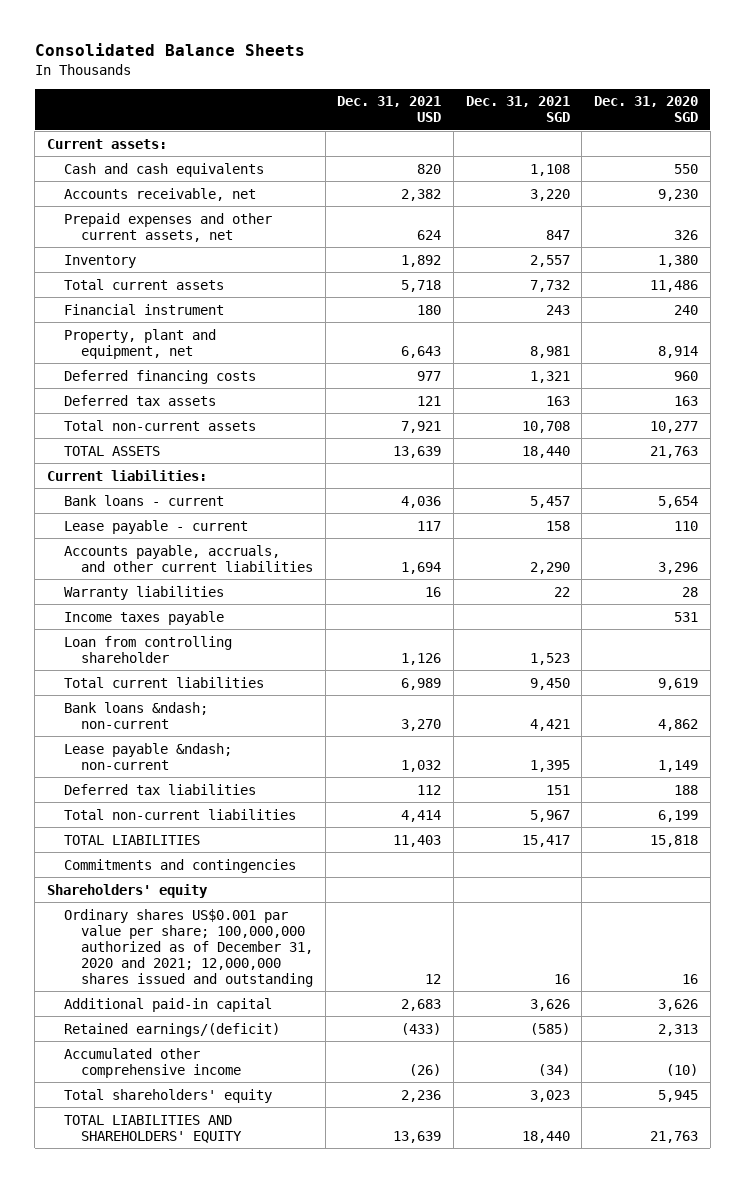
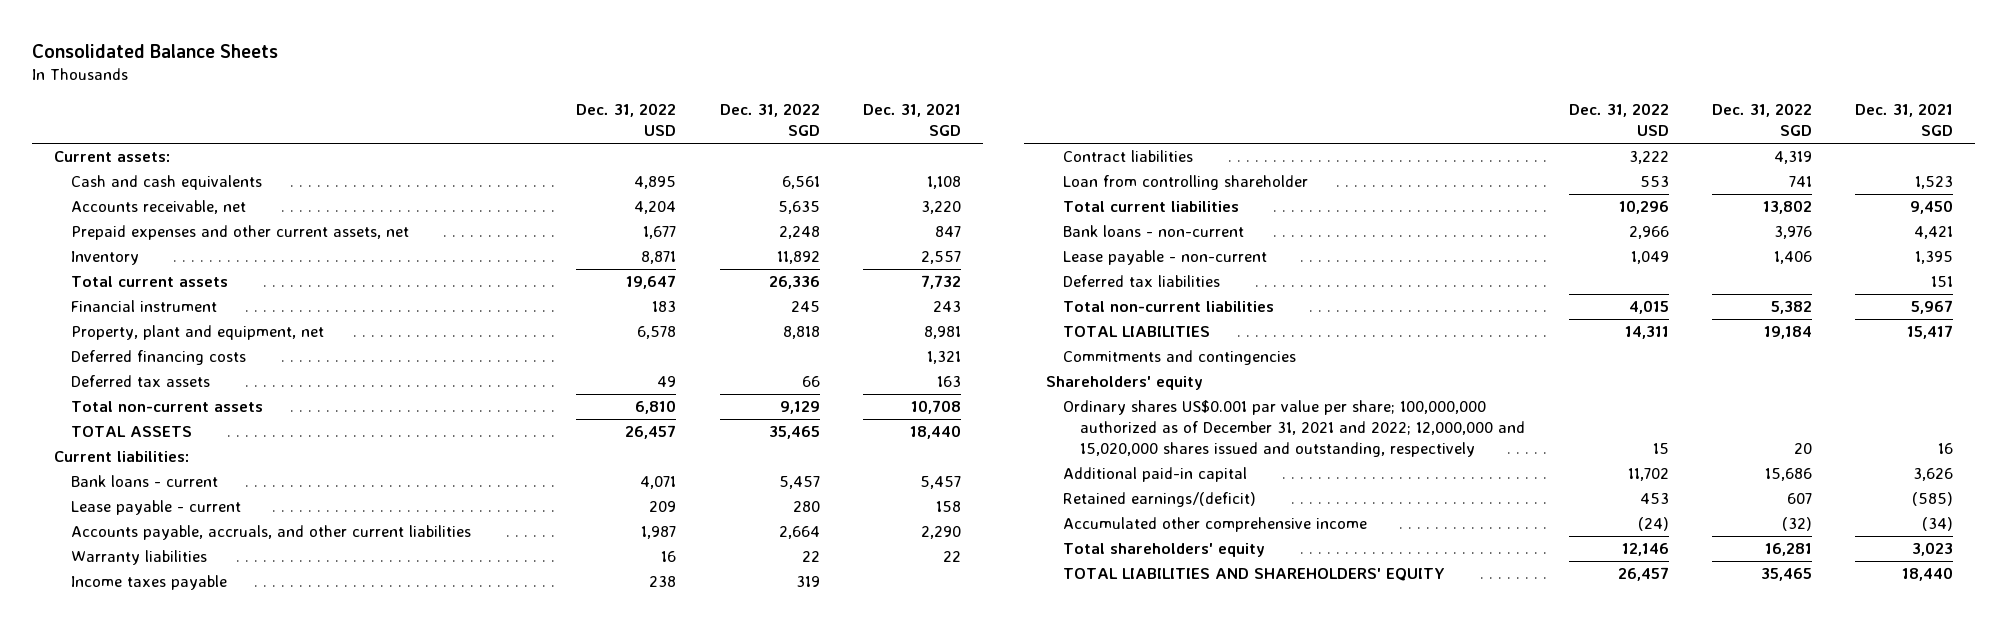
- | Dec. 31, 2021 USD | Dec. 31, 2021 SGD | Dec. 31, 2020 SGD
+ | Dec. 31, 2022 USD | Dec. 31, 2022 SGD | Dec. 31, 2021 SGD
+ Contract liabilities | 3,222 | 4,319 |
- Bank loans &ndash; non-current | 3,270 | 4,421 | 4,862
- Lease payable &ndash; non-current | 1,032 | 1,395 | 1,149
+ Bank loans - non-current | 2,966 | 3,976 | 4,421
+ Lease payable - non-current | 1,049 | 1,406 | 1,395
- Ordinary shares US$0.001 par value per share; 100,000,000 authorized as of December 31, 2020 and 2021; 12,000,000 shares issued and outstanding | 12 | 16 | 16
+ Ordinary shares US$0.001 par value per share; 100,000,000 authorized as of December 31, 2021 and 2022; 12,000,000 and 15,020,000 shares issued and outstanding, respectively | 15 | 20 | 16

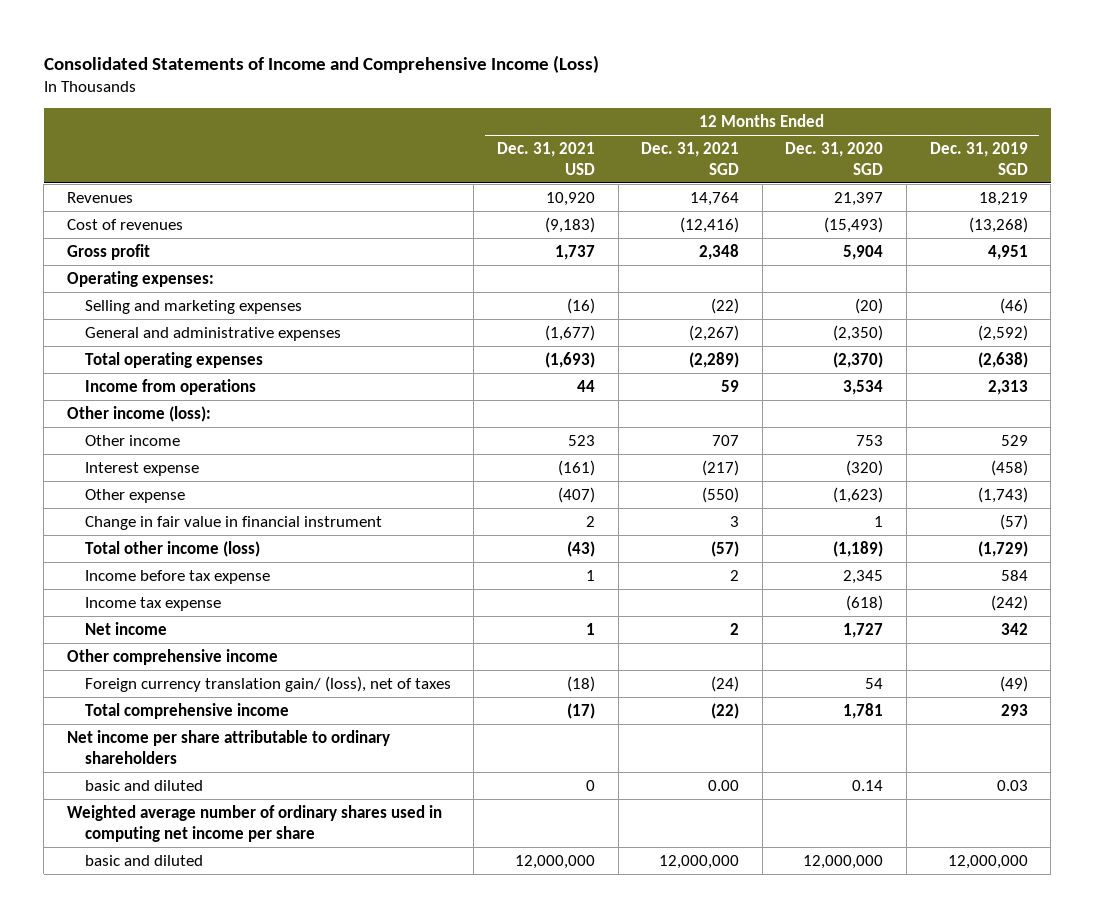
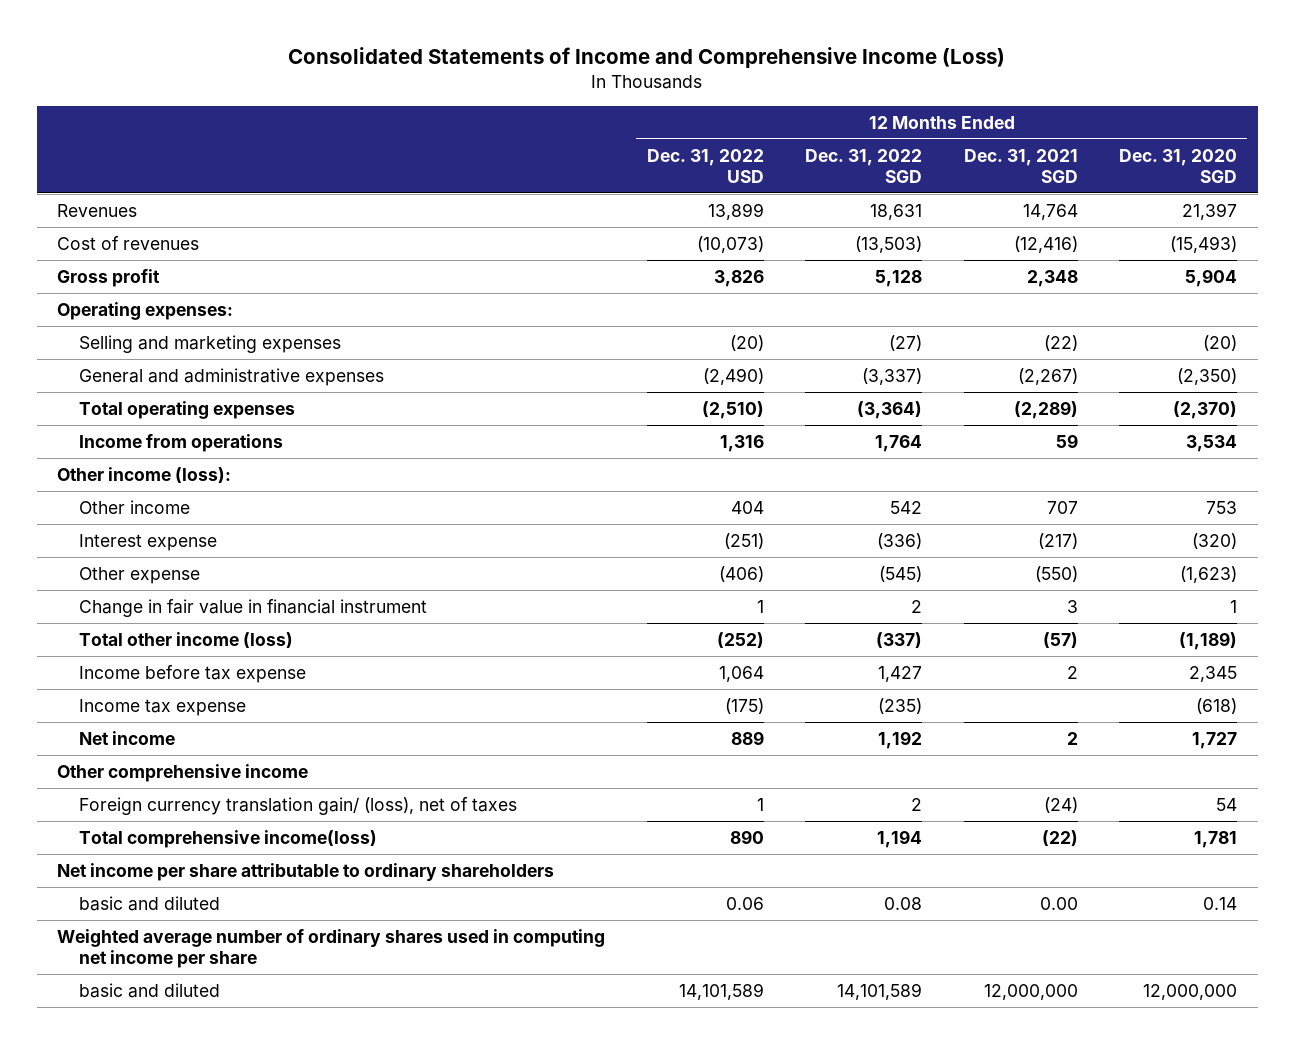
- | 12 Months Ended Dec. 31, 2021 USD | 12 Months Ended Dec. 31, 2021 SGD | 12 Months Ended Dec. 31, 2020 SGD | 12 Months Ended Dec. 31, 2019 SGD
+ | 12 Months Ended Dec. 31, 2022 USD | 12 Months Ended Dec. 31, 2022 SGD | 12 Months Ended Dec. 31, 2021 SGD | 12 Months Ended Dec. 31, 2020 SGD
- Total comprehensive income | (17) | (22) | 1,781 | 293
+ Total comprehensive income(loss) | 890 | 1,194 | (22) | 1,781

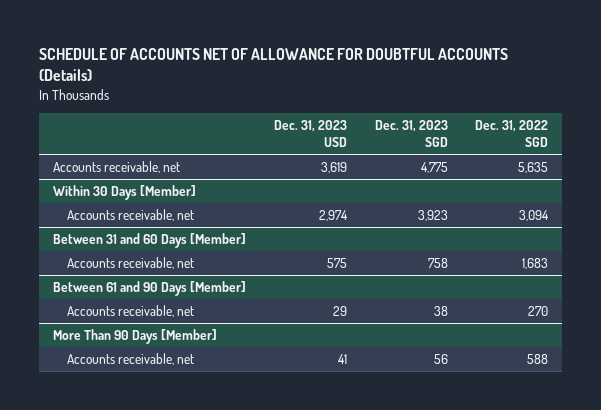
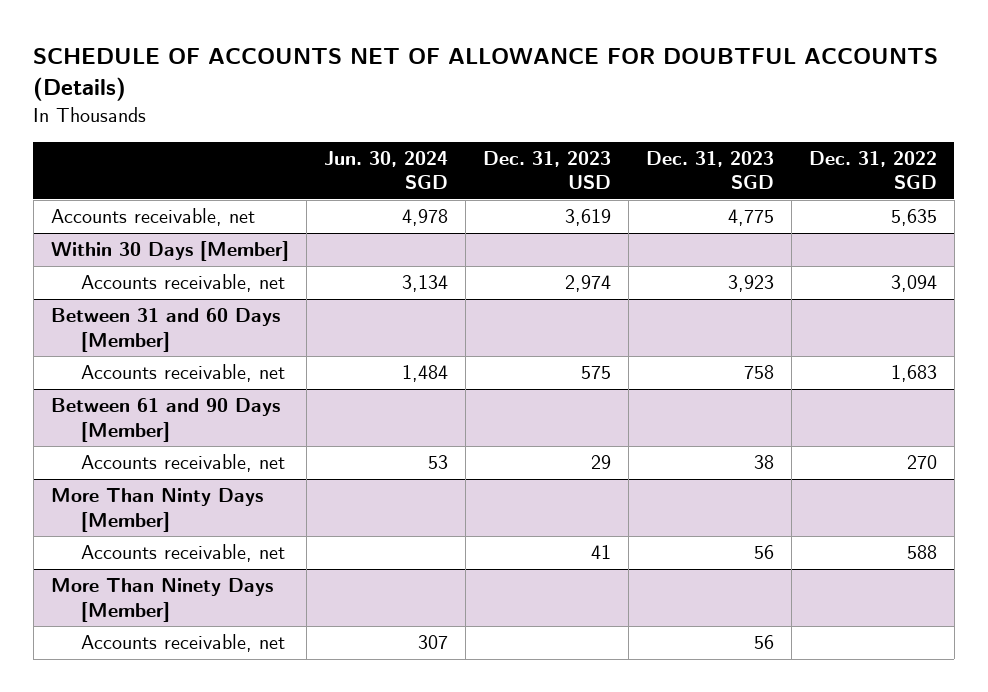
- | Dec. 31, 2023 USD | Dec. 31, 2023 SGD | Dec. 31, 2022 SGD
+ | Jun. 30, 2024 SGD | Dec. 31, 2023 USD | Dec. 31, 2023 SGD | Dec. 31, 2022 SGD
- More Than 90 Days [Member]
+ More Than Ninty Days [Member]
+ More Than Ninety Days [Member]
+ Accounts receivable, net | 307 | | 56 |

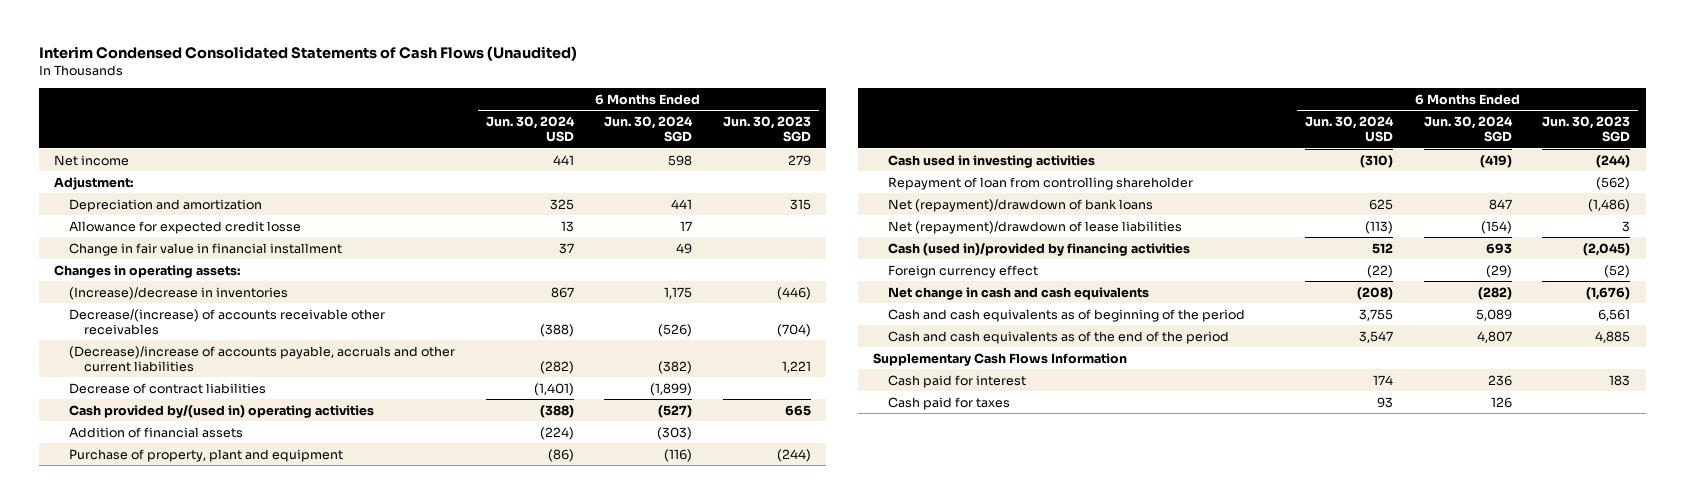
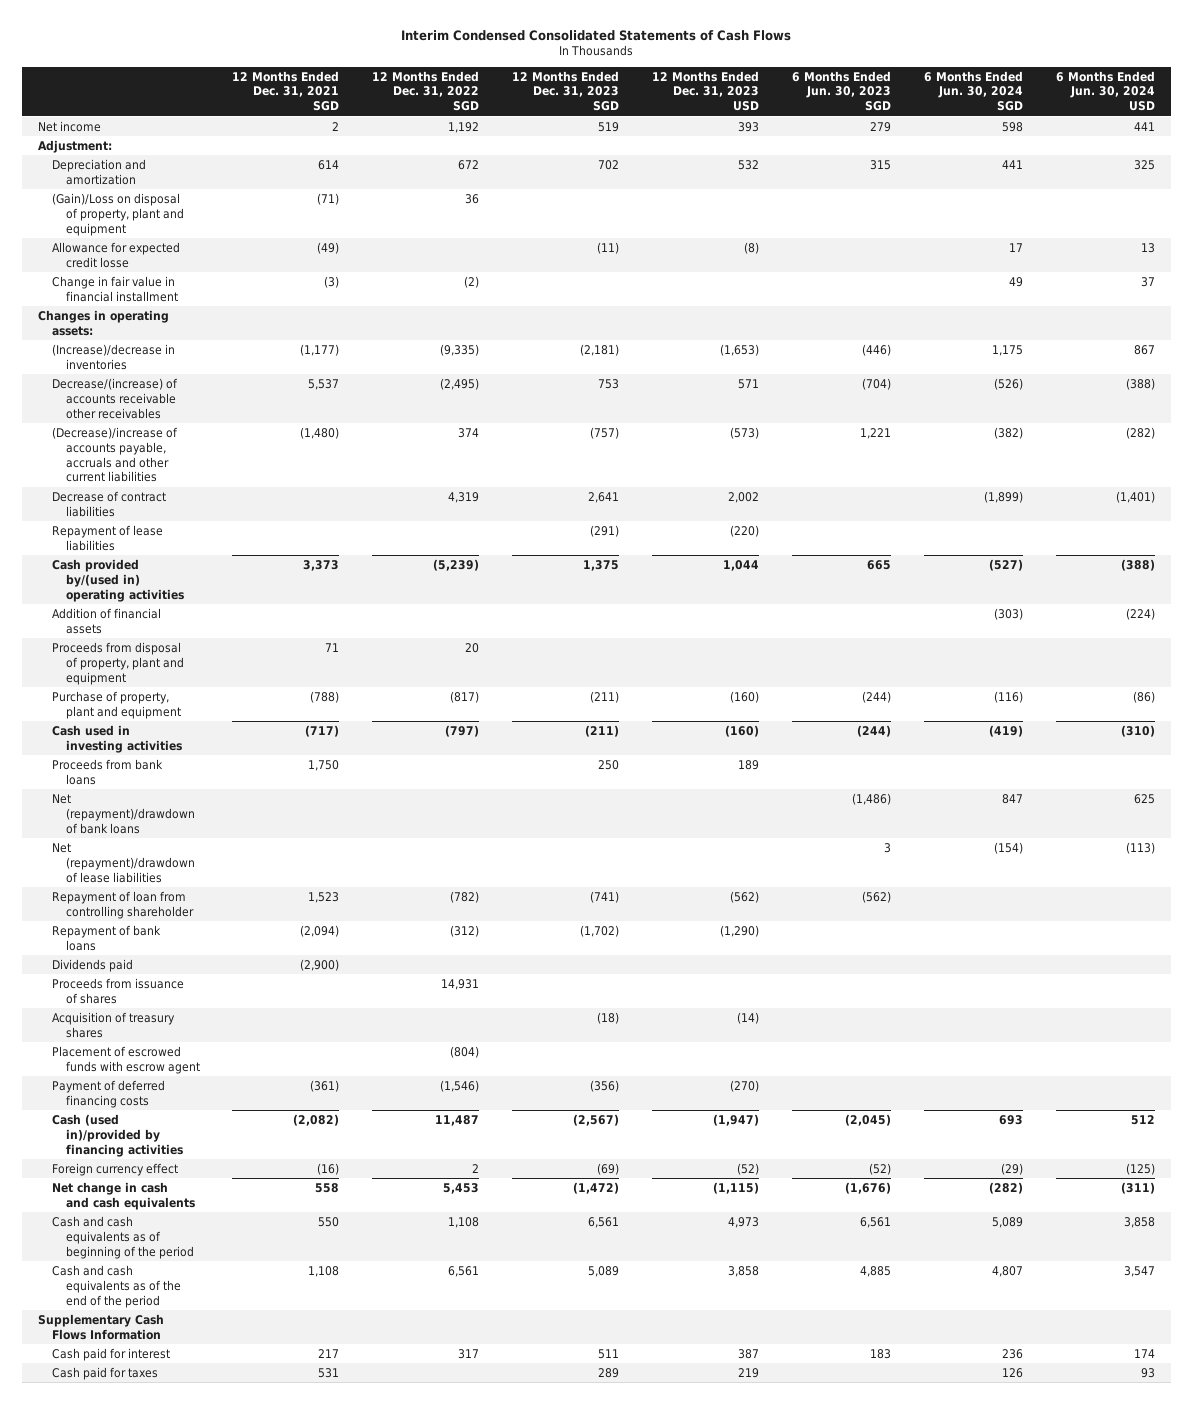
- Interim Condensed Consolidated Statements of Cash Flows (Unaudited)
+ Interim Condensed Consolidated Statements of Cash Flows
- | 6 Months Ended Jun. 30, 2024 USD | 6 Months Ended Jun. 30, 2024 SGD | 6 Months Ended Jun. 30, 2023 SGD
+ | 12 Months Ended Dec. 31, 2021 SGD | 12 Months Ended Dec. 31, 2022 SGD | 12 Months Ended Dec. 31, 2023 SGD | 12 Months Ended Dec. 31, 2023 USD | 6 Months Ended Jun. 30, 2023 SGD | 6 Months Ended Jun. 30, 2024 SGD | 6 Months Ended Jun. 30, 2024 USD
+ (Gain)/Loss on disposal of property, plant and equipment | (71) | 36 | | | | |
+ Repayment of lease liabilities | | | (291) | (220) | | |
+ Proceeds from disposal of property, plant and equipment | 71 | 20 | | | | |
+ Proceeds from bank loans | 1,750 | | 250 | 189 | | |
moved down: Repayment of loan from controlling shareholder | 1,523 | (782) | (741) | (562) | (562) | |
+ Repayment of bank loans | (2,094) | (312) | (1,702) | (1,290) | | |
+ Dividends paid | (2,900) | | | | | |
+ Proceeds from issuance of shares | | 14,931 | | | | |
+ Acquisition of treasury shares | | | (18) | (14) | | |
+ Placement of escrowed funds with escrow agent | | (804) | | | | |
+ Payment of deferred financing costs | (361) | (1,546) | (356) | (270) | | |
- Foreign currency effect | (22) | (29) | (52)
- Net change in cash and cash equivalents | (208) | (282) | (1,676)
- Cash and cash equivalents as of beginning of the period | 3,755 | 5,089 | 6,561
+ Foreign currency effect | (16) | 2 | (69) | (52) | (52) | (29) | (125)
+ Net change in cash and cash equivalents | 558 | 5,453 | (1,472) | (1,115) | (1,676) | (282) | (311)
+ Cash and cash equivalents as of beginning of the period | 550 | 1,108 | 6,561 | 4,973 | 6,561 | 5,089 | 3,858

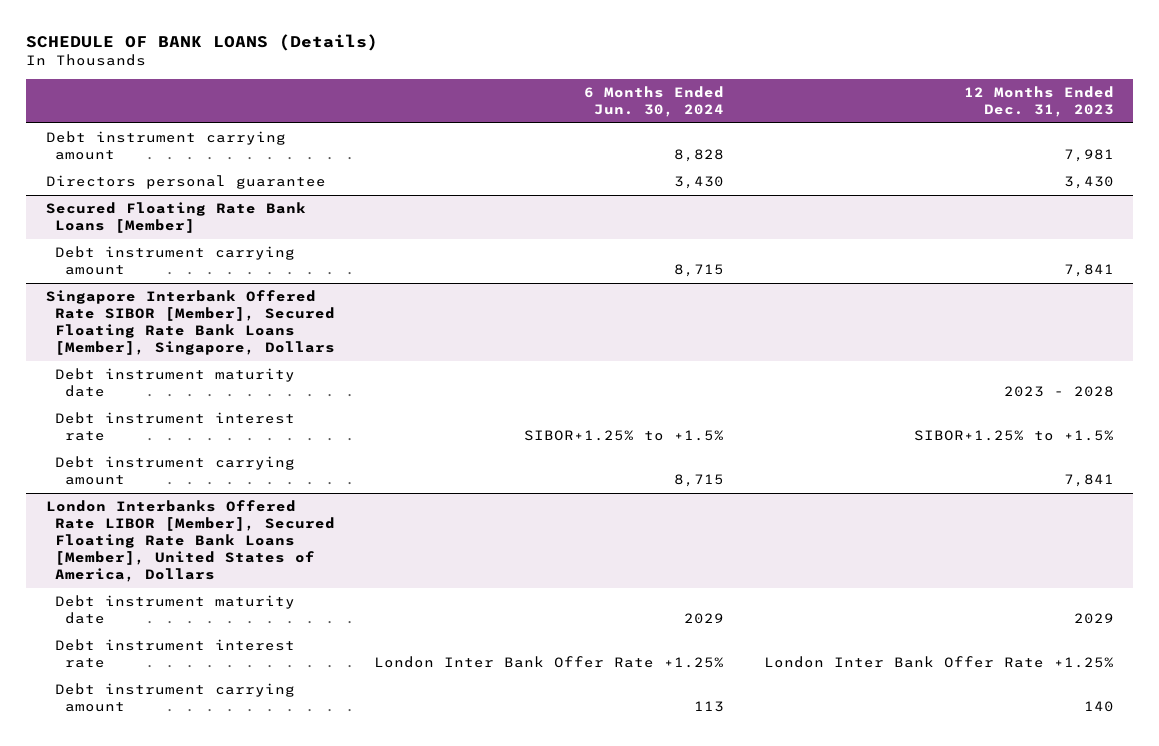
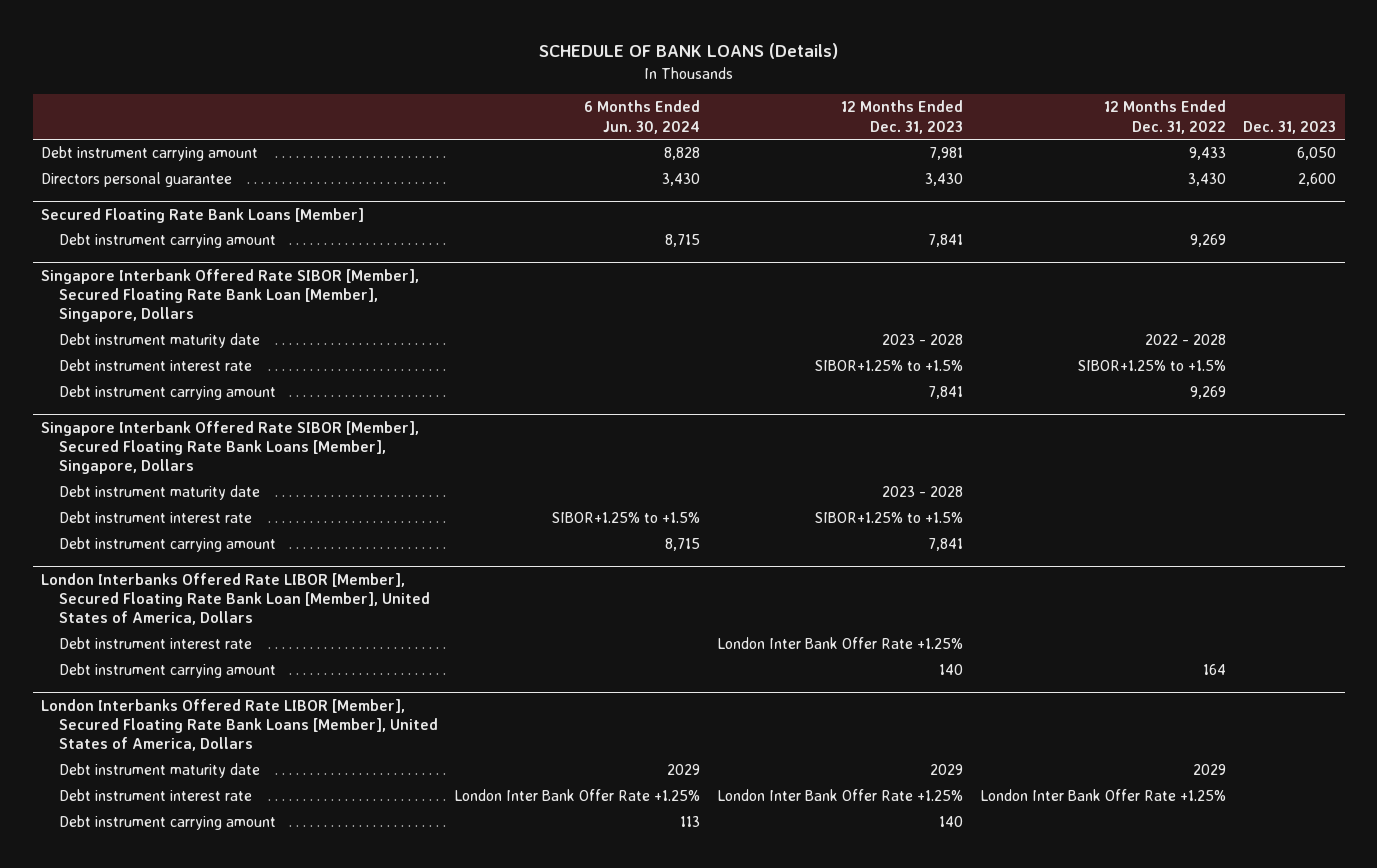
- | 6 Months Ended Jun. 30, 2024 | 12 Months Ended Dec. 31, 2023
+ | 6 Months Ended Jun. 30, 2024 | 12 Months Ended Dec. 31, 2023 | 12 Months Ended Dec. 31, 2022 | Dec. 31, 2023
+ Singapore Interbank Offered Rate SIBOR [Member], Secured Floating Rate Bank Loan [Member], Singapore, Dollars
+ Debt instrument maturity date | | 2023 - 2028 | 2022 - 2028 |
+ Debt instrument interest rate | | SIBOR+1.25% to +1.5% | SIBOR+1.25% to +1.5% |
+ Debt instrument carrying amount | | 7,841 | 9,269 |
+ London Interbanks Offered Rate LIBOR [Member], Secured Floating Rate Bank Loan [Member], United States of America, Dollars
+ Debt instrument interest rate | | London Inter Bank Offer Rate +1.25% | |
+ Debt instrument carrying amount | | 140 | 164 |

